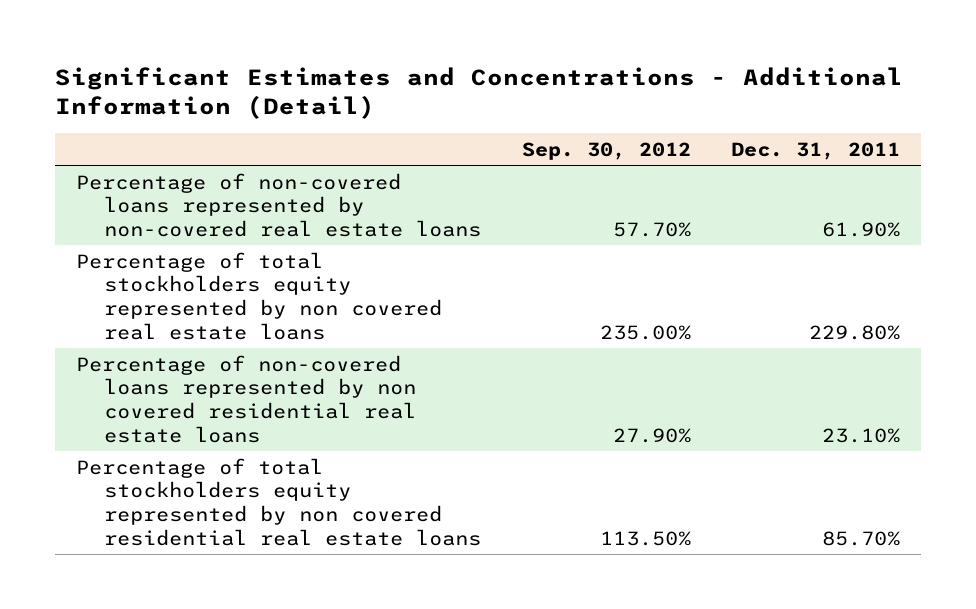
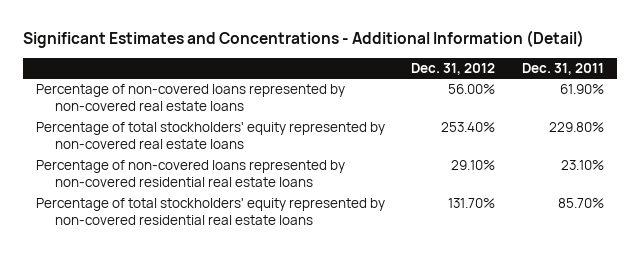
- | Sep. 30, 2012 | Dec. 31, 2011
+ | Dec. 31, 2012 | Dec. 31, 2011
- Percentage of total stockholders equity represented by non covered real estate loans | 235.00% | 229.80%
- Percentage of non-covered loans represented by non covered residential real estate loans | 27.90% | 23.10%
- Percentage of total stockholders equity represented by non covered residential real estate loans | 113.50% | 85.70%
+ Percentage of total stockholders' equity represented by non-covered real estate loans | 253.40% | 229.80%
+ Percentage of non-covered loans represented by non-covered residential real estate loans | 29.10% | 23.10%
+ Percentage of total stockholders' equity represented by non-covered residential real estate loans | 131.70% | 85.70%

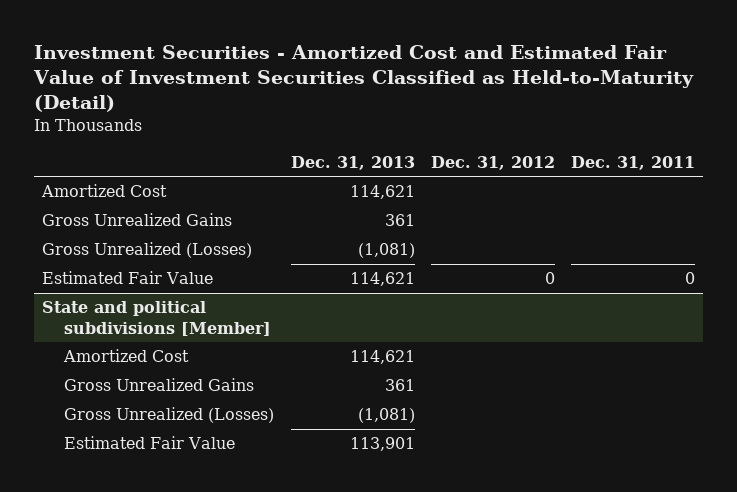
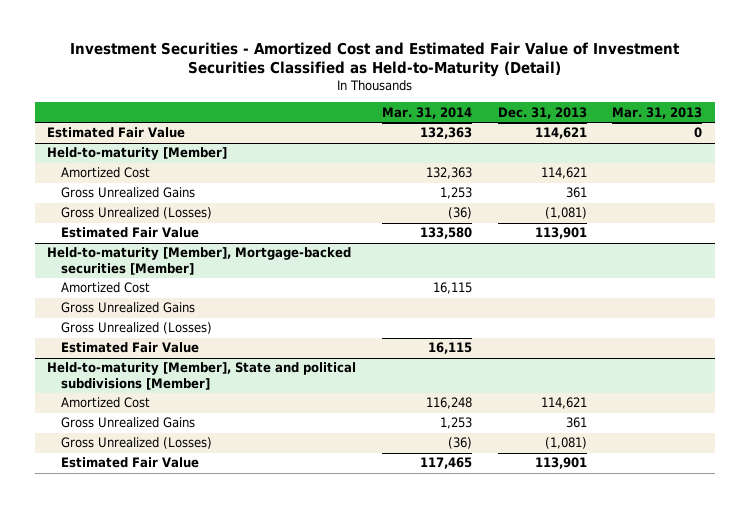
- | Dec. 31, 2013 | Dec. 31, 2012 | Dec. 31, 2011
+ | Mar. 31, 2014 | Dec. 31, 2013 | Mar. 31, 2013
moved up: Estimated Fair Value | 132,363 | 114,621 | 0
+ Held-to-maturity [Member]
- State and political subdivisions [Member]
+ Estimated Fair Value | 133,580 | 113,901 |
+ Held-to-maturity [Member], Mortgage-backed securities [Member]
+ Amortized Cost | 16,115 | |
+ Gross Unrealized Gains
+ Gross Unrealized (Losses)
+ Estimated Fair Value | 16,115 | |
+ Held-to-maturity [Member], State and political subdivisions [Member]

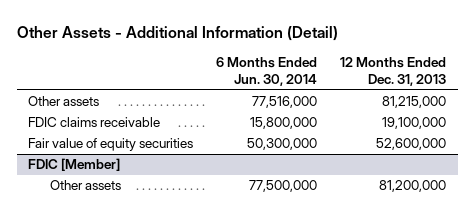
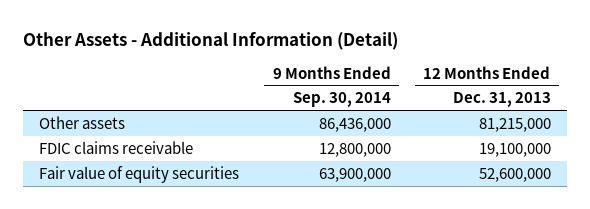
- | 6 Months Ended Jun. 30, 2014 | 12 Months Ended Dec. 31, 2013
+ | 9 Months Ended Sep. 30, 2014 | 12 Months Ended Dec. 31, 2013
- FDIC [Member]
- Other assets | 77,500,000 | 81,200,000

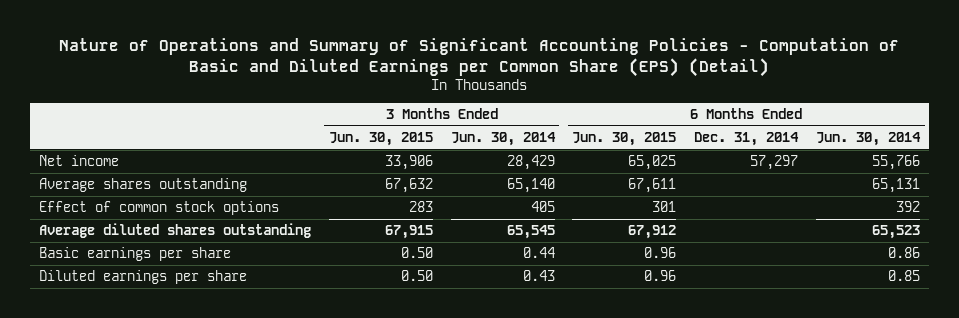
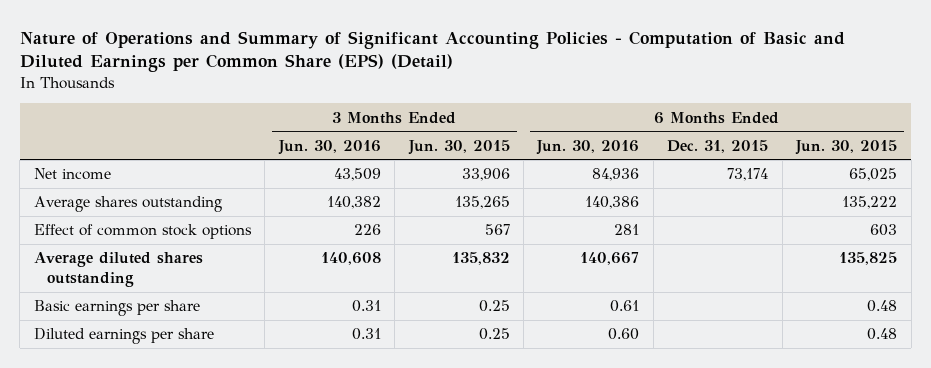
- | 3 Months Ended Jun. 30, 2015 | 3 Months Ended Jun. 30, 2014 | 6 Months Ended Jun. 30, 2015 | 6 Months Ended Dec. 31, 2014 | 6 Months Ended Jun. 30, 2014
+ | 3 Months Ended Jun. 30, 2016 | 3 Months Ended Jun. 30, 2015 | 6 Months Ended Jun. 30, 2016 | 6 Months Ended Dec. 31, 2015 | 6 Months Ended Jun. 30, 2015
- Average shares outstanding | 67,632 | 65,140 | 67,611 | | 65,131
- Effect of common stock options | 283 | 405 | 301 | | 392
- Average diluted shares outstanding | 67,915 | 65,545 | 67,912 | | 65,523
- Basic earnings per share | 0.50 | 0.44 | 0.96 | | 0.86
- Diluted earnings per share | 0.50 | 0.43 | 0.96 | | 0.85
+ Average shares outstanding | 140,382 | 135,265 | 140,386 | | 135,222
+ Effect of common stock options | 226 | 567 | 281 | | 603
+ Average diluted shares outstanding | 140,608 | 135,832 | 140,667 | | 135,825
+ Basic earnings per share | 0.31 | 0.25 | 0.61 | | 0.48
+ Diluted earnings per share | 0.31 | 0.25 | 0.60 | | 0.48

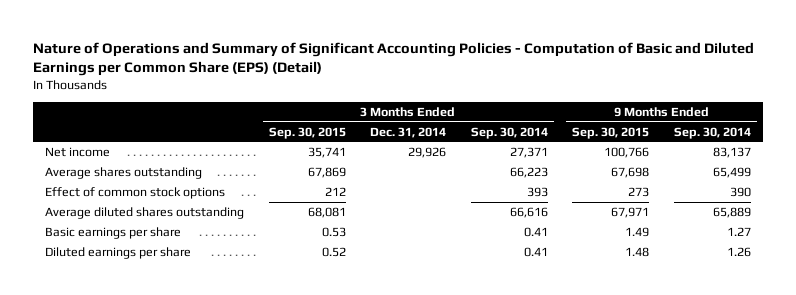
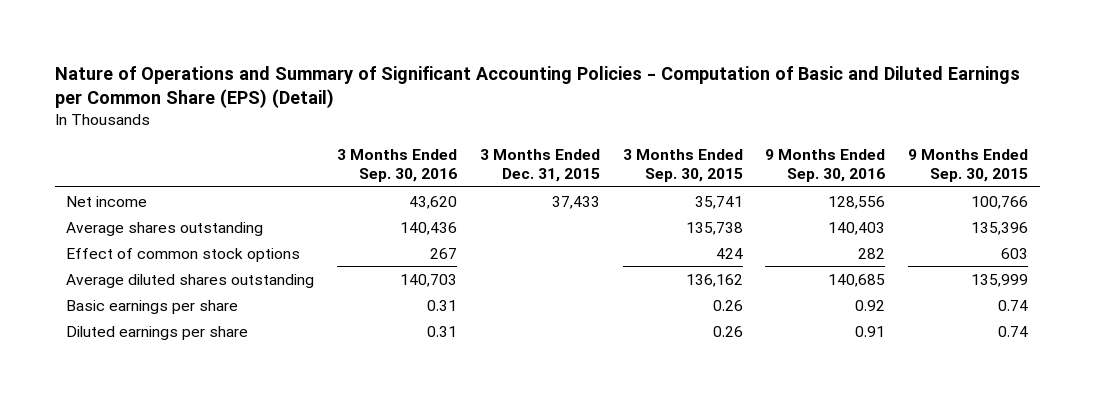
- | 3 Months Ended Sep. 30, 2015 | 3 Months Ended Dec. 31, 2014 | 3 Months Ended Sep. 30, 2014 | 9 Months Ended Sep. 30, 2015 | 9 Months Ended Sep. 30, 2014
+ | 3 Months Ended Sep. 30, 2016 | 3 Months Ended Dec. 31, 2015 | 3 Months Ended Sep. 30, 2015 | 9 Months Ended Sep. 30, 2016 | 9 Months Ended Sep. 30, 2015
- Average shares outstanding | 67,869 | | 66,223 | 67,698 | 65,499
- Effect of common stock options | 212 | | 393 | 273 | 390
- Average diluted shares outstanding | 68,081 | | 66,616 | 67,971 | 65,889
- Basic earnings per share | 0.53 | | 0.41 | 1.49 | 1.27
- Diluted earnings per share | 0.52 | | 0.41 | 1.48 | 1.26
+ Average shares outstanding | 140,436 | | 135,738 | 140,403 | 135,396
+ Effect of common stock options | 267 | | 424 | 282 | 603
+ Average diluted shares outstanding | 140,703 | | 136,162 | 140,685 | 135,999
+ Basic earnings per share | 0.31 | | 0.26 | 0.92 | 0.74
+ Diluted earnings per share | 0.31 | | 0.26 | 0.91 | 0.74

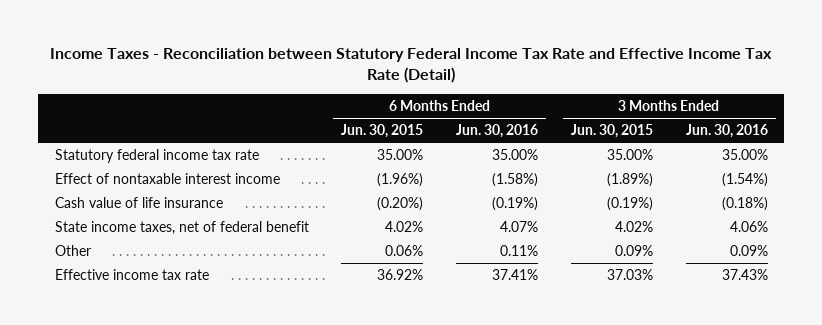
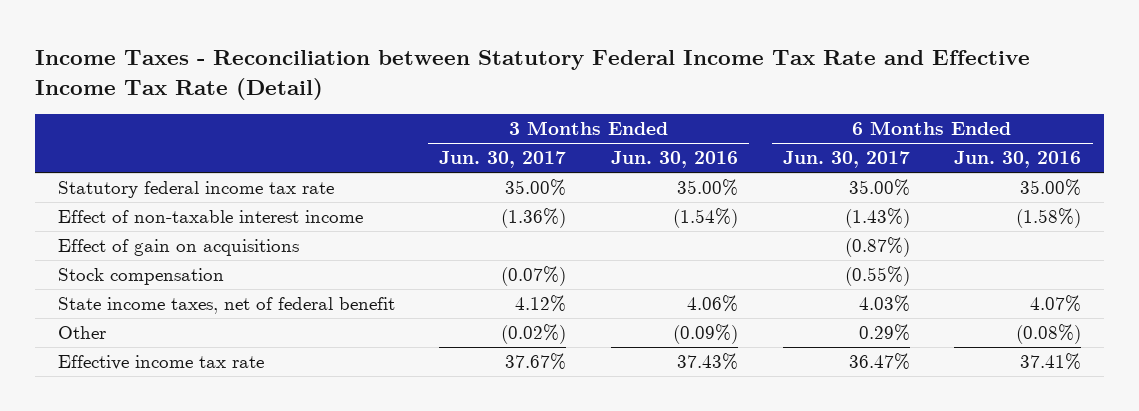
- | 6 Months Ended Jun. 30, 2015 | 6 Months Ended Jun. 30, 2016 | 3 Months Ended Jun. 30, 2015 | 3 Months Ended Jun. 30, 2016
+ | 3 Months Ended Jun. 30, 2017 | 3 Months Ended Jun. 30, 2016 | 6 Months Ended Jun. 30, 2017 | 6 Months Ended Jun. 30, 2016
- Effect of nontaxable interest income | (1.96%) | (1.58%) | (1.89%) | (1.54%)
- Cash value of life insurance | (0.20%) | (0.19%) | (0.19%) | (0.18%)
+ Effect of non-taxable interest income | (1.36%) | (1.54%) | (1.43%) | (1.58%)
+ Effect of gain on acquisitions | | | (0.87%) |
+ Stock compensation | (0.07%) | | (0.55%) |
- Other | 0.06% | 0.11% | 0.09% | 0.09%
+ Other | (0.02%) | (0.09%) | 0.29% | (0.08%)

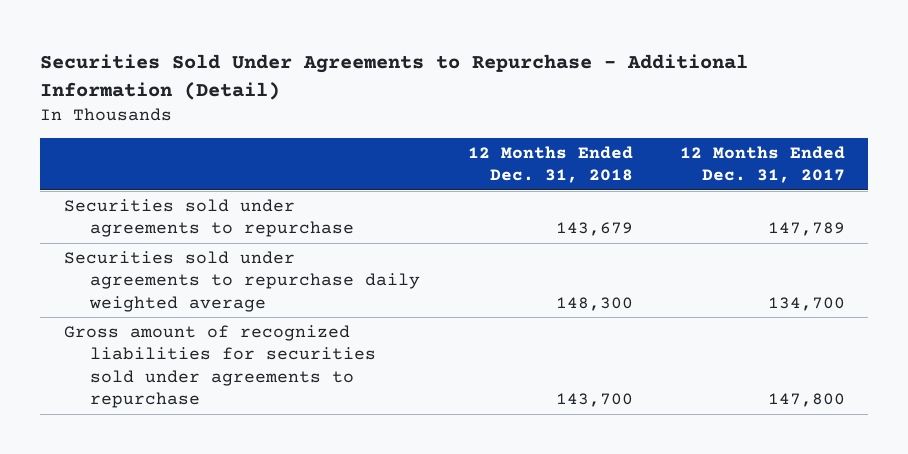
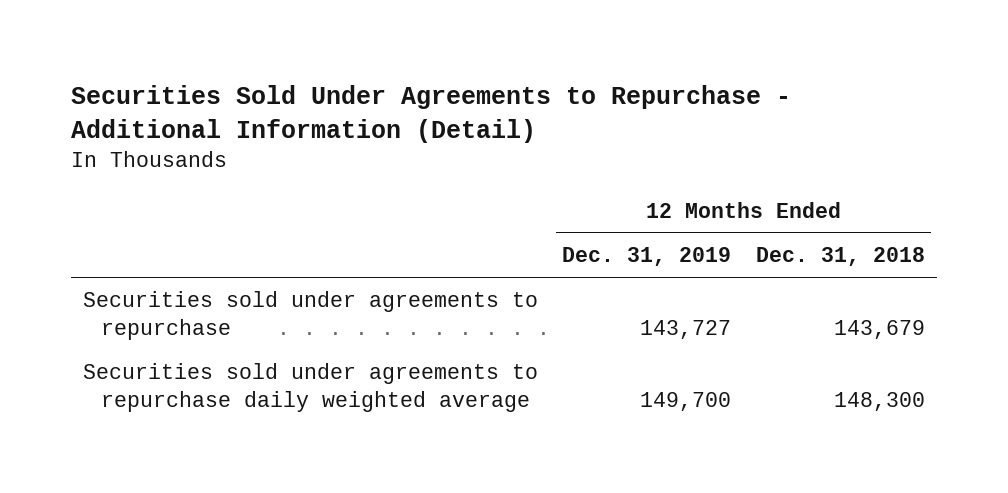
- | 12 Months Ended Dec. 31, 2018 | 12 Months Ended Dec. 31, 2017
+ | 12 Months Ended Dec. 31, 2019 | 12 Months Ended Dec. 31, 2018
- Gross amount of recognized liabilities for securities sold under agreements to repurchase | 143,700 | 147,800

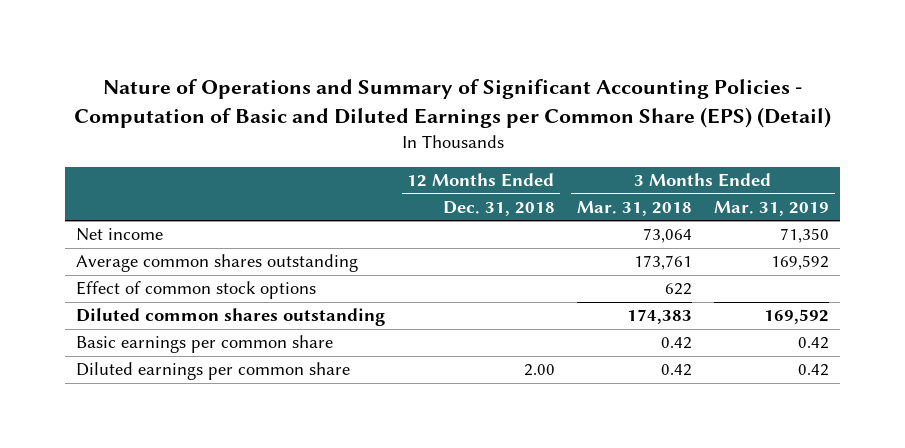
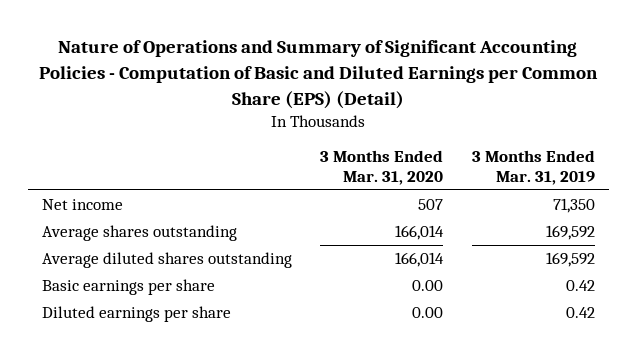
- | 12 Months Ended Dec. 31, 2018 | 3 Months Ended Mar. 31, 2018 | 3 Months Ended Mar. 31, 2019
+ | 3 Months Ended Mar. 31, 2020 | 3 Months Ended Mar. 31, 2019
- Average common shares outstanding | | 173,761 | 169,592
- Effect of common stock options | | 622 |
- Diluted common shares outstanding | | 174,383 | 169,592
- Basic earnings per common share | | 0.42 | 0.42
- Diluted earnings per common share | 2.00 | 0.42 | 0.42
+ Average shares outstanding | 166,014 | 169,592
+ Average diluted shares outstanding | 166,014 | 169,592
+ Basic earnings per share | 0.00 | 0.42
+ Diluted earnings per share | 0.00 | 0.42

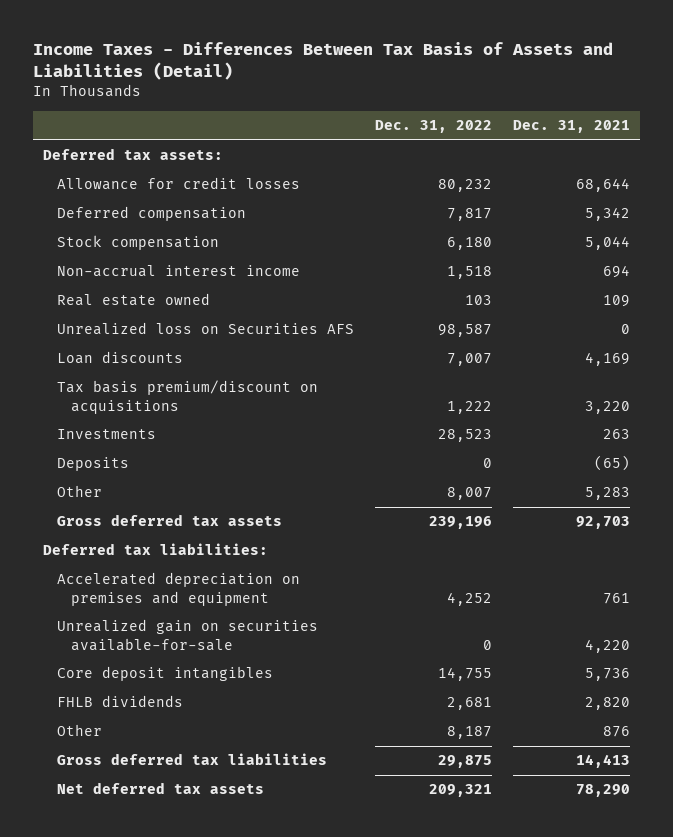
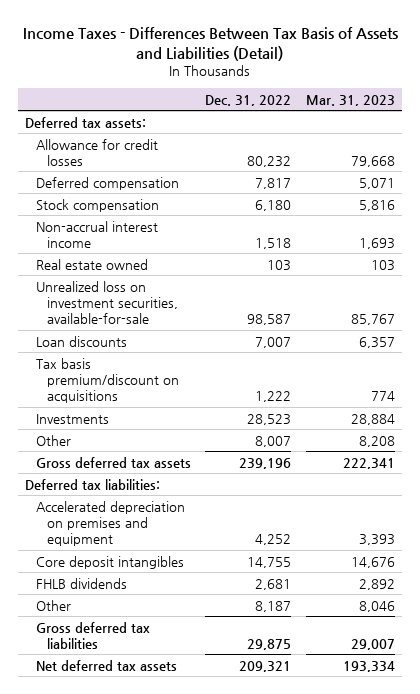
- | Dec. 31, 2022 | Dec. 31, 2021
+ | Dec. 31, 2022 | Mar. 31, 2023
- Unrealized loss on Securities AFS | 98,587 | 0
+ Unrealized loss on investment securities, available-for-sale | 98,587 | 85,767
- Deposits | 0 | (65)
- Unrealized gain on securities available-for-sale | 0 | 4,220

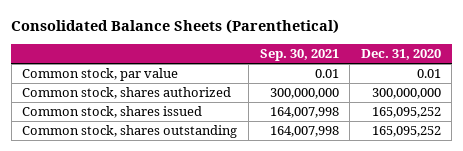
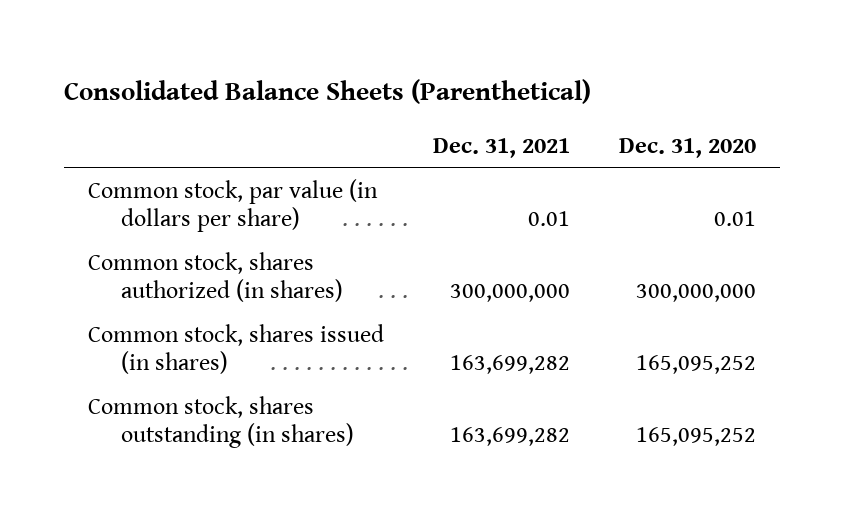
- | Sep. 30, 2021 | Dec. 31, 2020
+ | Dec. 31, 2021 | Dec. 31, 2020
- Common stock, par value | 0.01 | 0.01
- Common stock, shares authorized | 300,000,000 | 300,000,000
- Common stock, shares issued | 164,007,998 | 165,095,252
- Common stock, shares outstanding | 164,007,998 | 165,095,252
+ Common stock, par value (in dollars per share) | 0.01 | 0.01
+ Common stock, shares authorized (in shares) | 300,000,000 | 300,000,000
+ Common stock, shares issued (in shares) | 163,699,282 | 165,095,252
+ Common stock, shares outstanding (in shares) | 163,699,282 | 165,095,252

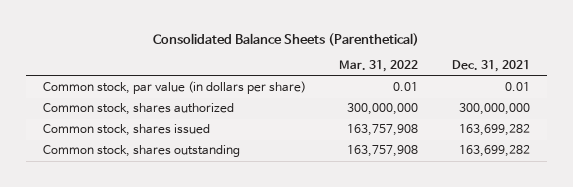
- | Dec. 31, 2021 | Dec. 31, 2020
+ | Mar. 31, 2022 | Dec. 31, 2021
- Common stock, shares authorized (in shares) | 300,000,000 | 300,000,000
- Common stock, shares issued (in shares) | 163,699,282 | 165,095,252
- Common stock, shares outstanding (in shares) | 163,699,282 | 165,095,252
+ Common stock, shares authorized | 300,000,000 | 300,000,000
+ Common stock, shares issued | 163,757,908 | 163,699,282
+ Common stock, shares outstanding | 163,757,908 | 163,699,282

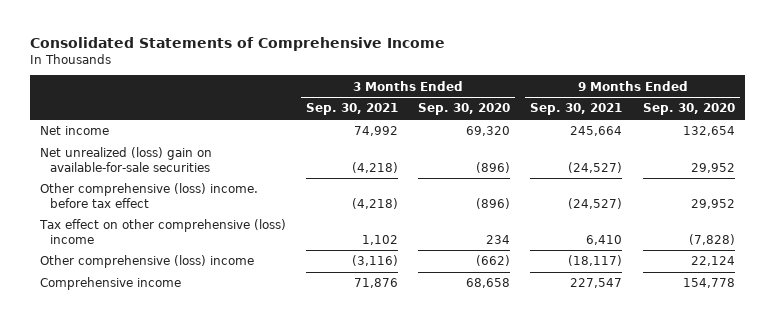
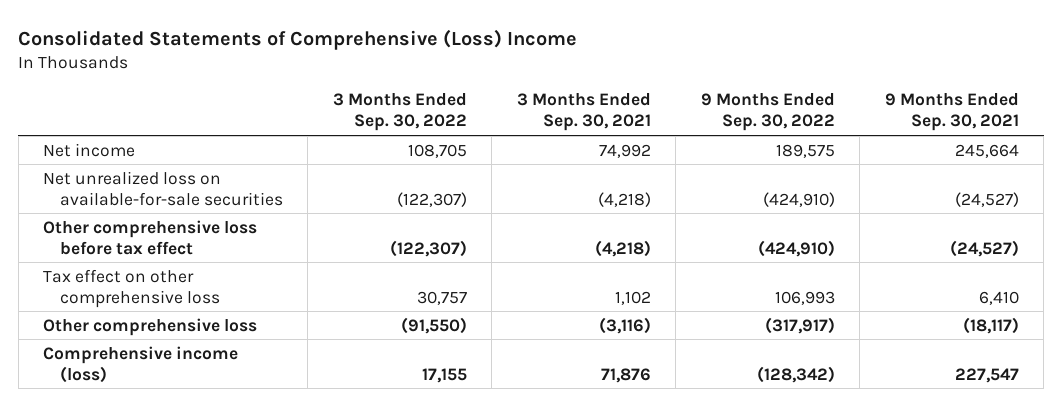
- Consolidated Statements of Comprehensive Income
+ Consolidated Statements of Comprehensive (Loss) Income
- | 3 Months Ended Sep. 30, 2021 | 3 Months Ended Sep. 30, 2020 | 9 Months Ended Sep. 30, 2021 | 9 Months Ended Sep. 30, 2020
+ | 3 Months Ended Sep. 30, 2022 | 3 Months Ended Sep. 30, 2021 | 9 Months Ended Sep. 30, 2022 | 9 Months Ended Sep. 30, 2021
- Net unrealized (loss) gain on available-for-sale securities | (4,218) | (896) | (24,527) | 29,952
- Other comprehensive (loss) income. before tax effect | (4,218) | (896) | (24,527) | 29,952
- Tax effect on other comprehensive (loss) income | 1,102 | 234 | 6,410 | (7,828)
- Other comprehensive (loss) income | (3,116) | (662) | (18,117) | 22,124
- Comprehensive income | 71,876 | 68,658 | 227,547 | 154,778
+ Net unrealized loss on available-for-sale securities | (122,307) | (4,218) | (424,910) | (24,527)
+ Other comprehensive loss before tax effect | (122,307) | (4,218) | (424,910) | (24,527)
+ Tax effect on other comprehensive loss | 30,757 | 1,102 | 106,993 | 6,410
+ Other comprehensive loss | (91,550) | (3,116) | (317,917) | (18,117)
+ Comprehensive income (loss) | 17,155 | 71,876 | (128,342) | 227,547

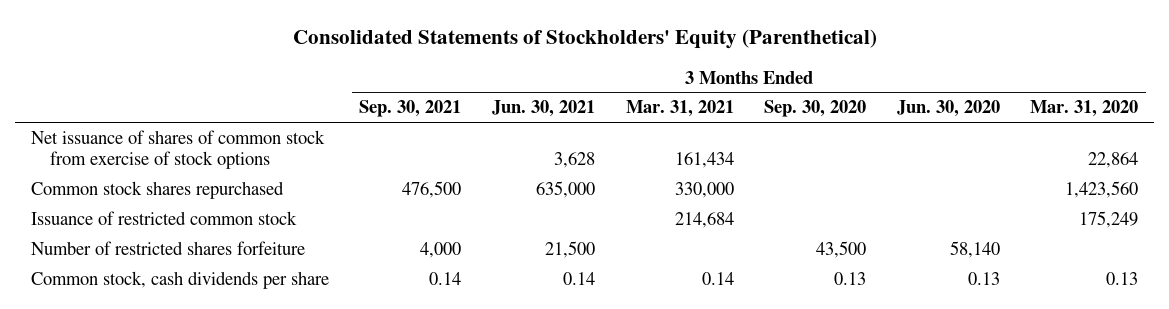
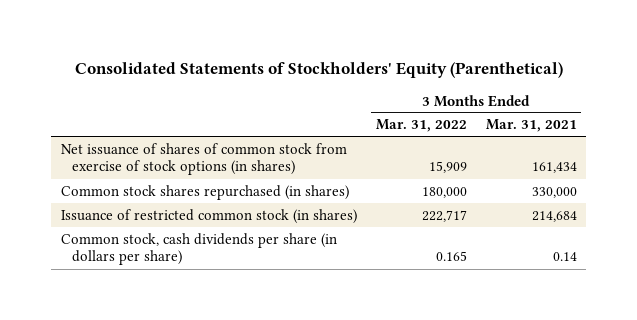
- | 3 Months Ended Sep. 30, 2021 | 3 Months Ended Jun. 30, 2021 | 3 Months Ended Mar. 31, 2021 | 3 Months Ended Sep. 30, 2020 | 3 Months Ended Jun. 30, 2020 | 3 Months Ended Mar. 31, 2020
+ | 3 Months Ended Mar. 31, 2022 | 3 Months Ended Mar. 31, 2021
- Net issuance of shares of common stock from exercise of stock options | | 3,628 | 161,434 | | | 22,864
- Common stock shares repurchased | 476,500 | 635,000 | 330,000 | | | 1,423,560
- Issuance of restricted common stock | | | 214,684 | | | 175,249
- Number of restricted shares forfeiture | 4,000 | 21,500 | | 43,500 | 58,140 |
- Common stock, cash dividends per share | 0.14 | 0.14 | 0.14 | 0.13 | 0.13 | 0.13
+ Net issuance of shares of common stock from exercise of stock options (in shares) | 15,909 | 161,434
+ Common stock shares repurchased (in shares) | 180,000 | 330,000
+ Issuance of restricted common stock (in shares) | 222,717 | 214,684
+ Common stock, cash dividends per share (in dollars per share) | 0.165 | 0.14

